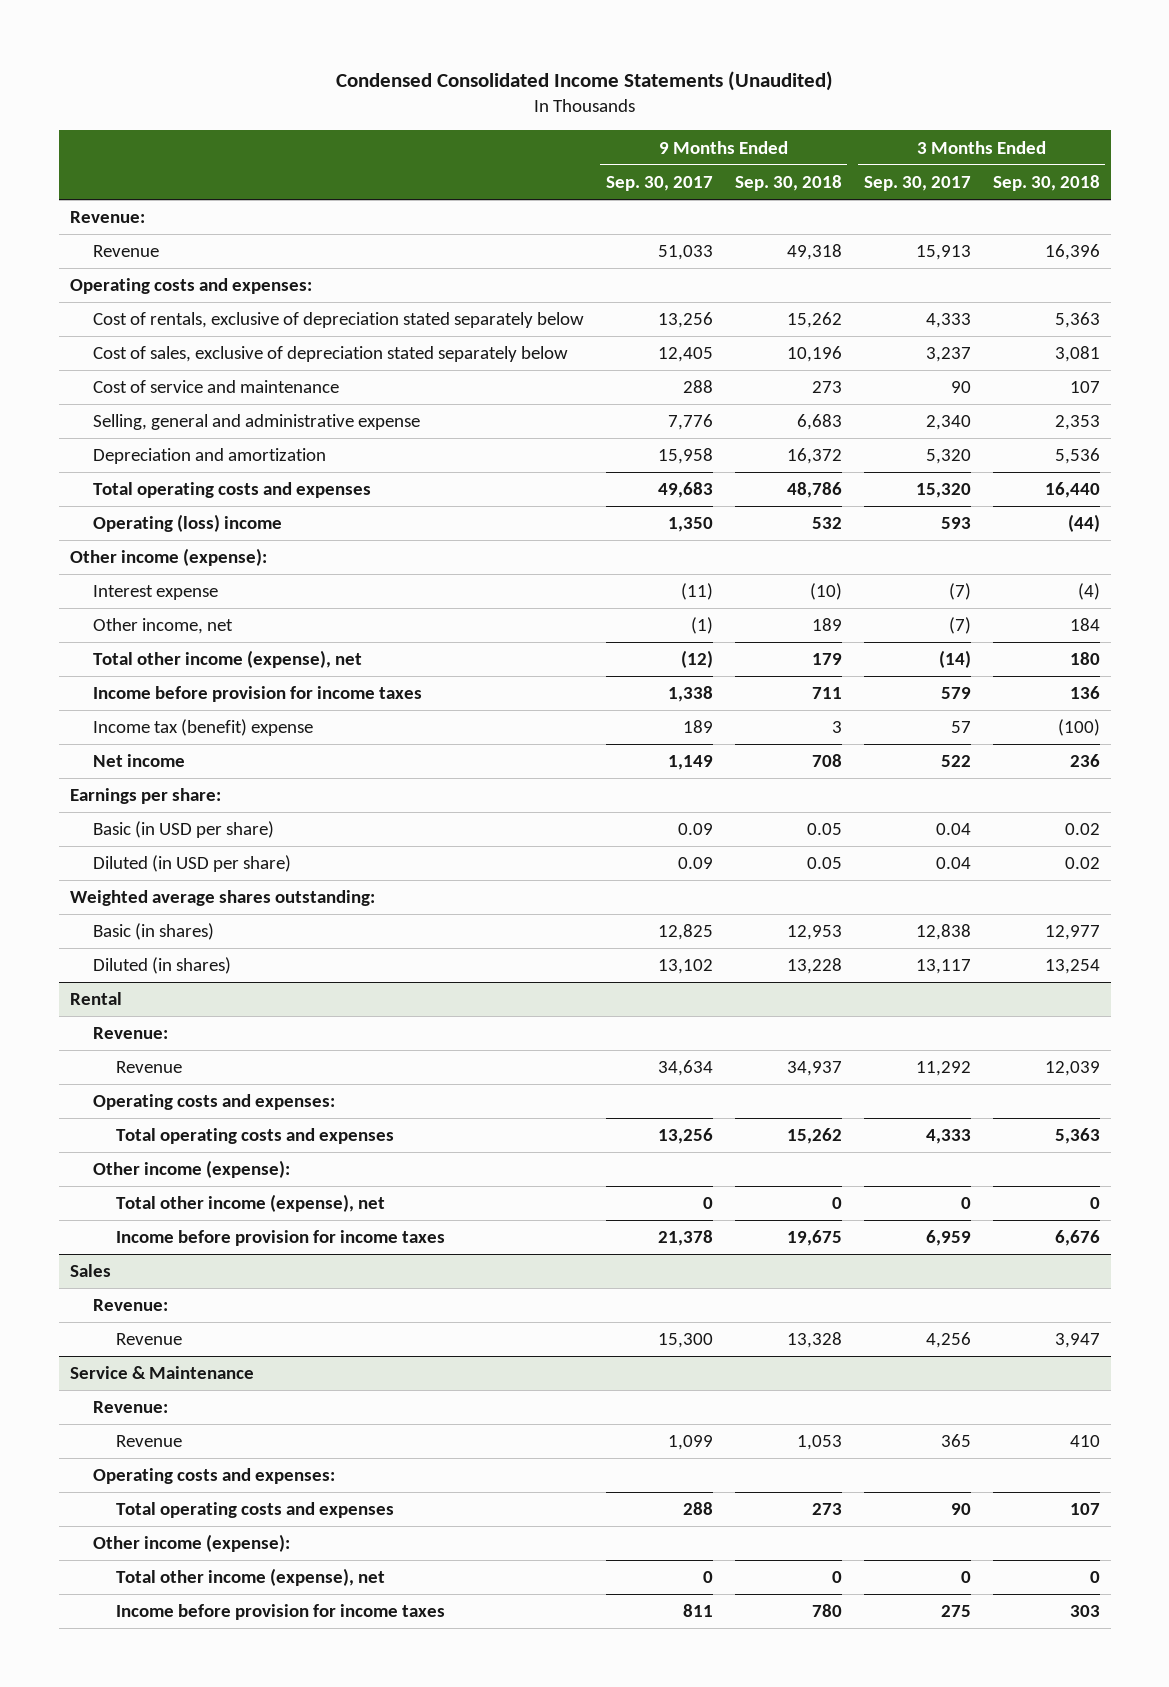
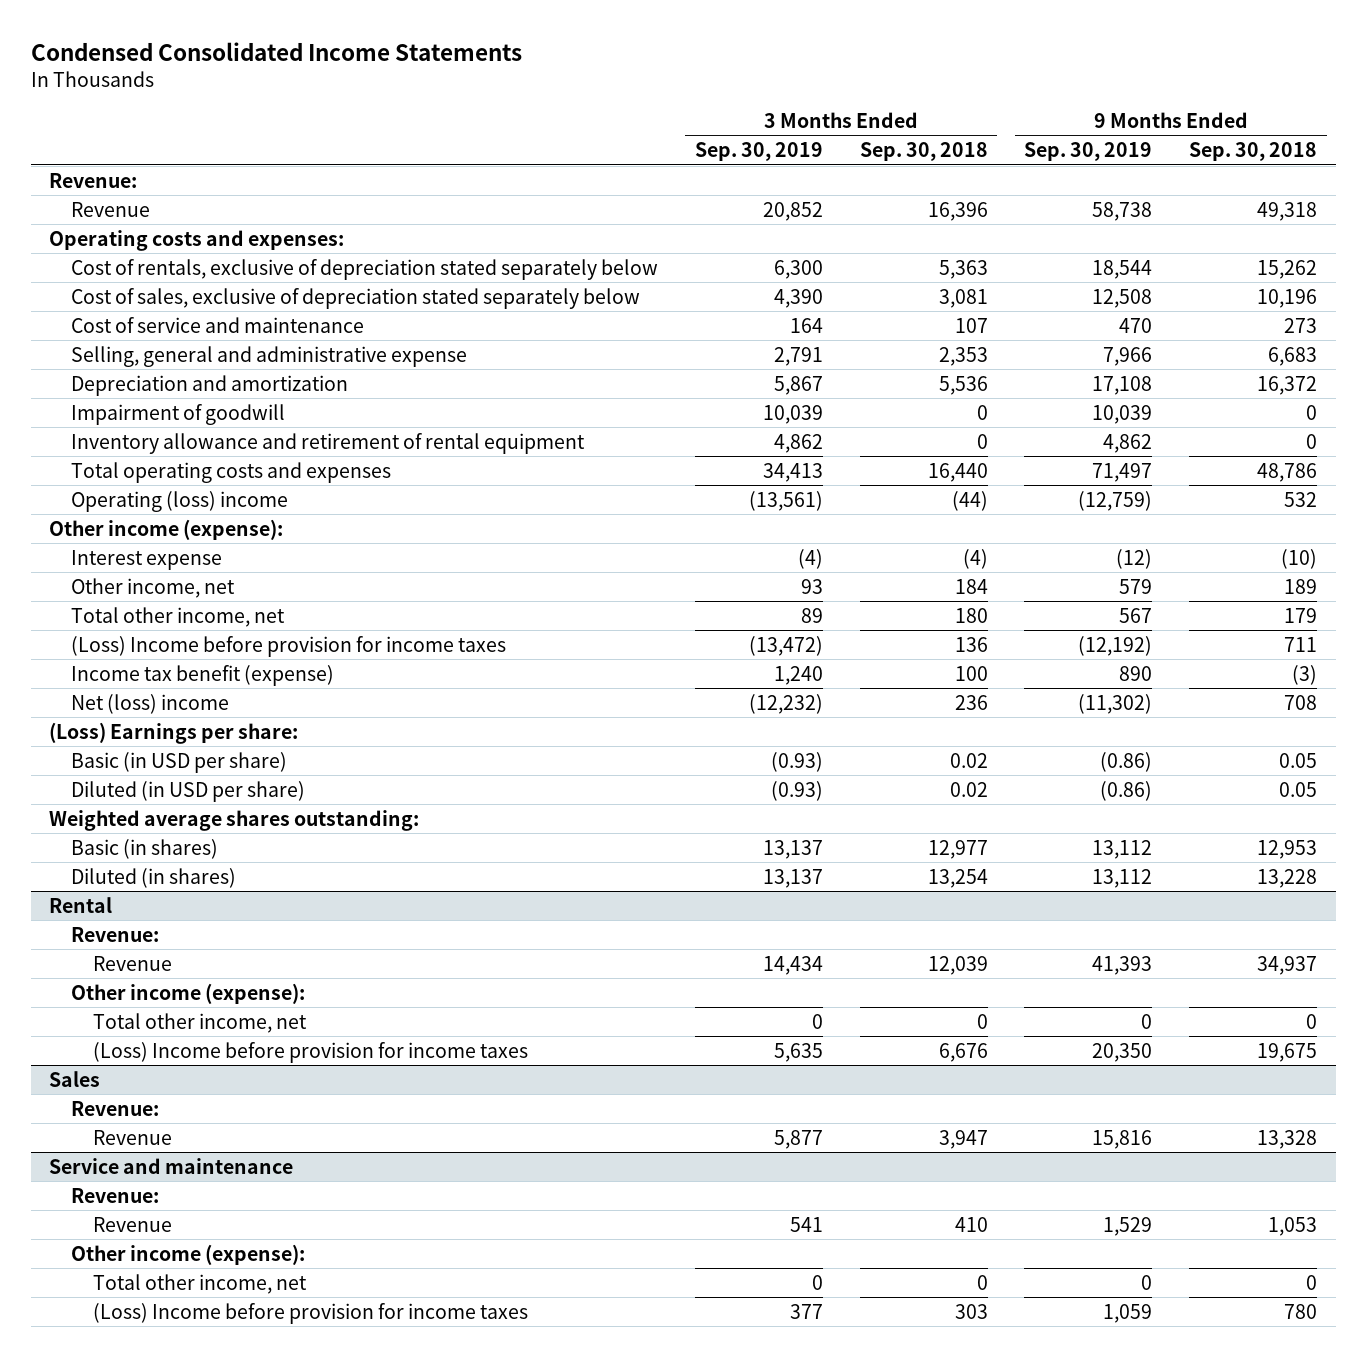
- Condensed Consolidated Income Statements (Unaudited)
+ Condensed Consolidated Income Statements
- | 9 Months Ended Sep. 30, 2017 | 9 Months Ended Sep. 30, 2018 | 3 Months Ended Sep. 30, 2017 | 3 Months Ended Sep. 30, 2018
+ | 3 Months Ended Sep. 30, 2019 | 3 Months Ended Sep. 30, 2018 | 9 Months Ended Sep. 30, 2019 | 9 Months Ended Sep. 30, 2018
+ Impairment of goodwill | 10,039 | 0 | 10,039 | 0
+ Inventory allowance and retirement of rental equipment | 4,862 | 0 | 4,862 | 0
- Total other income (expense), net | (12) | 179 | (14) | 180
- Income before provision for income taxes | 1,338 | 711 | 579 | 136
- Income tax (benefit) expense | 189 | 3 | 57 | (100)
- Net income | 1,149 | 708 | 522 | 236
- Earnings per share:
+ Total other income, net | 89 | 180 | 567 | 179
+ (Loss) Income before provision for income taxes | (13,472) | 136 | (12,192) | 711
+ Income tax benefit (expense) | 1,240 | 100 | 890 | (3)
+ Net (loss) income | (12,232) | 236 | (11,302) | 708
+ (Loss) Earnings per share:
@ Rental
- Operating costs and expenses:
- Total operating costs and expenses | 13,256 | 15,262 | 4,333 | 5,363
- Total other income (expense), net | 0 | 0 | 0 | 0
- Income before provision for income taxes | 21,378 | 19,675 | 6,959 | 6,676
+ Total other income, net | 0 | 0 | 0 | 0
+ (Loss) Income before provision for income taxes | 5,635 | 6,676 | 20,350 | 19,675
- Service & Maintenance
+ Service and maintenance
- Operating costs and expenses:
- Total operating costs and expenses | 288 | 273 | 90 | 107
- Total other income (expense), net | 0 | 0 | 0 | 0
- Income before provision for income taxes | 811 | 780 | 275 | 303
+ Total other income, net | 0 | 0 | 0 | 0
+ (Loss) Income before provision for income taxes | 377 | 303 | 1,059 | 780

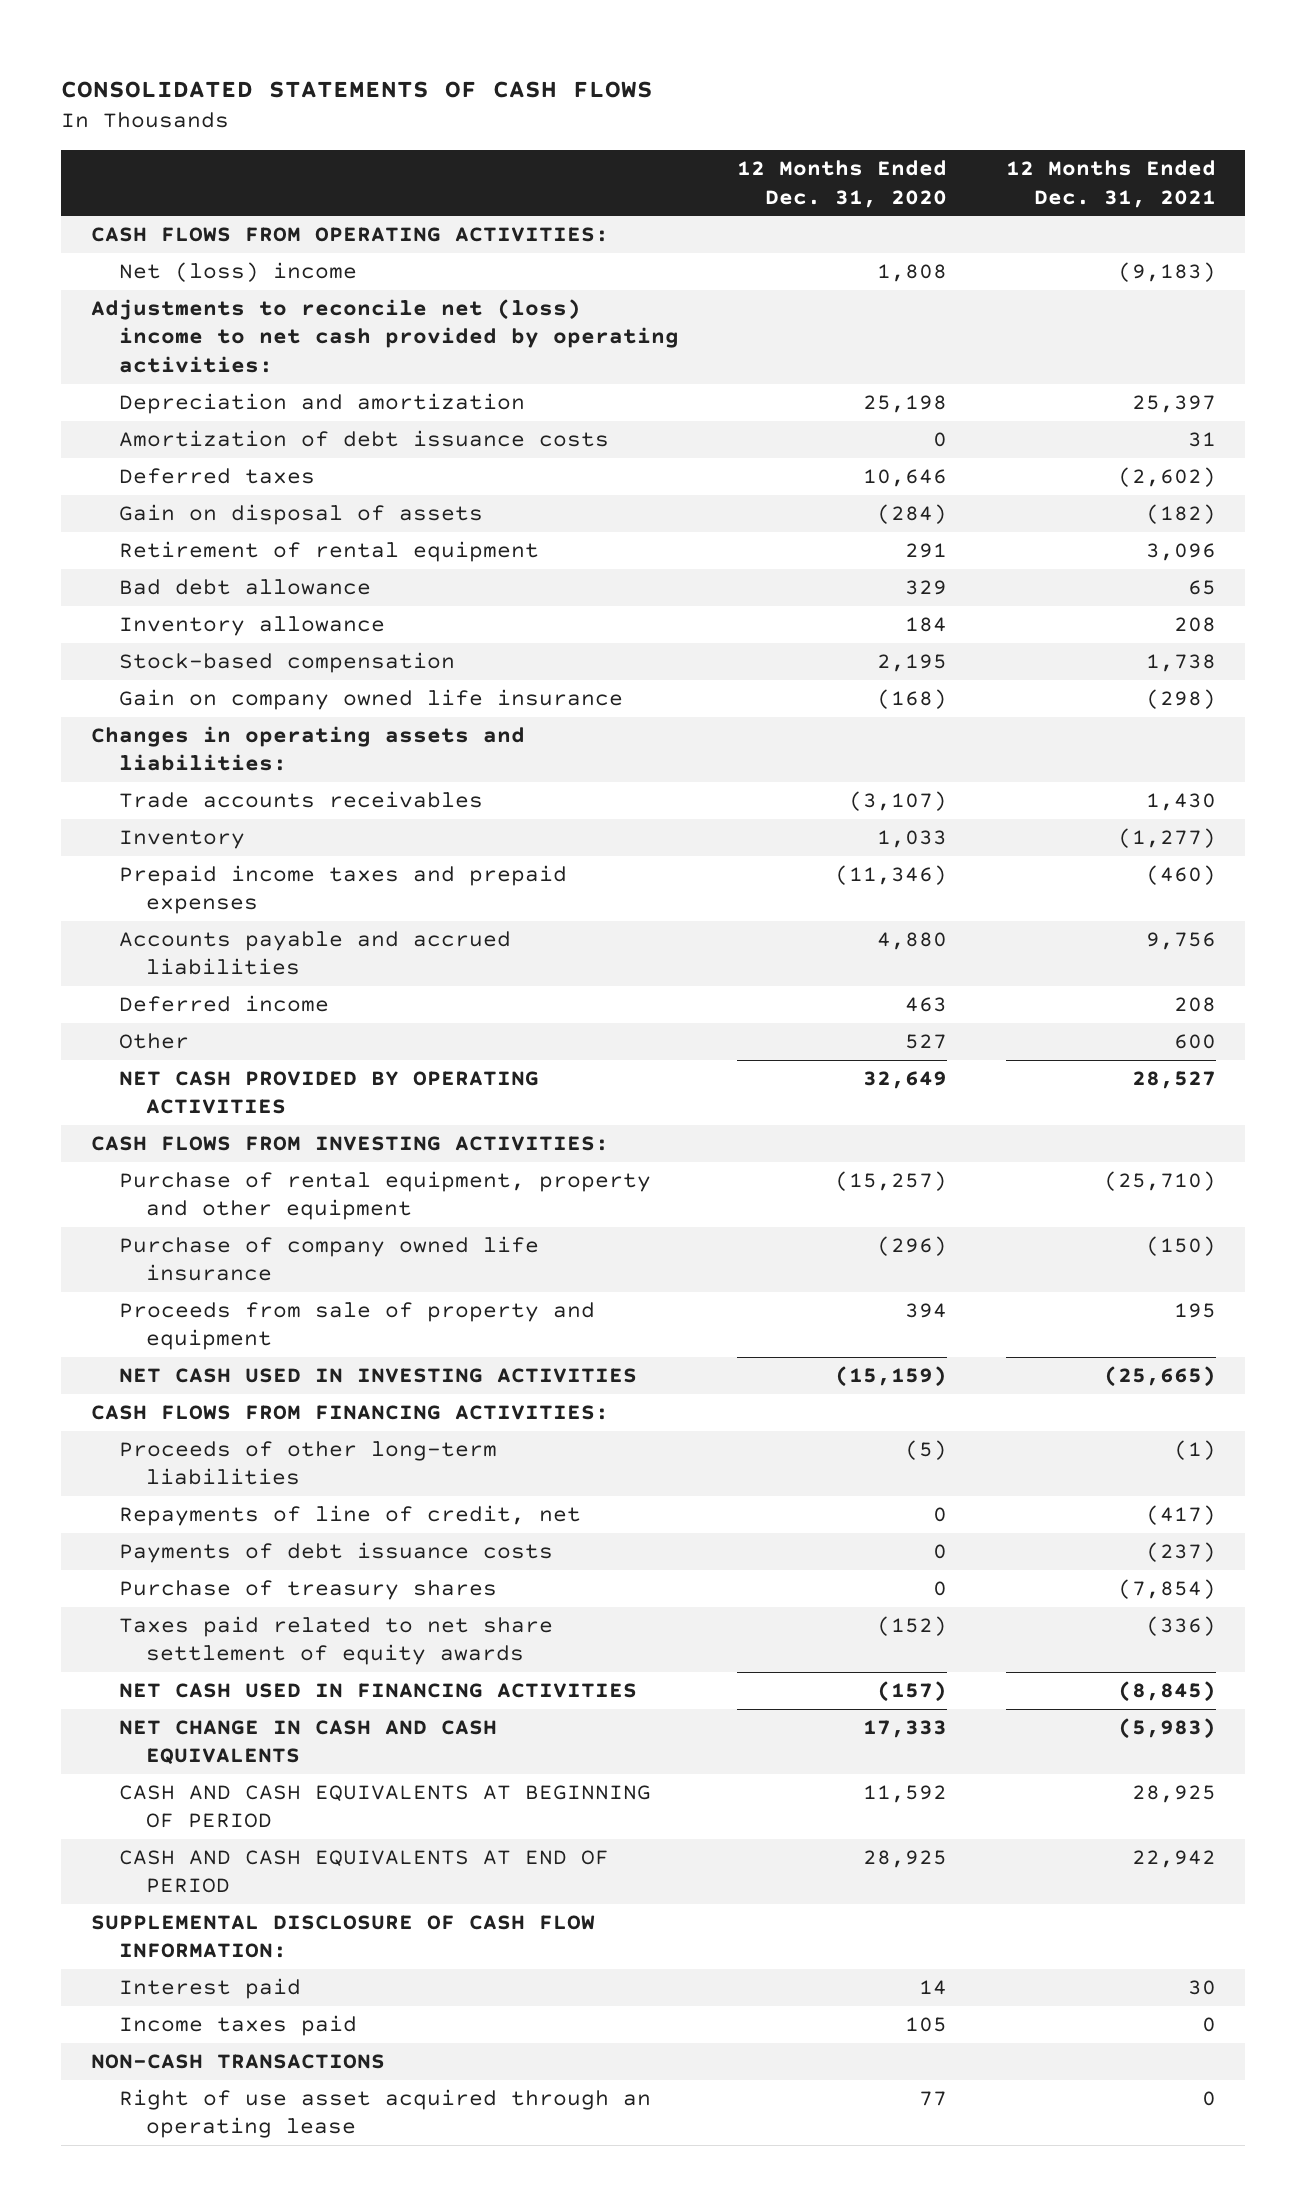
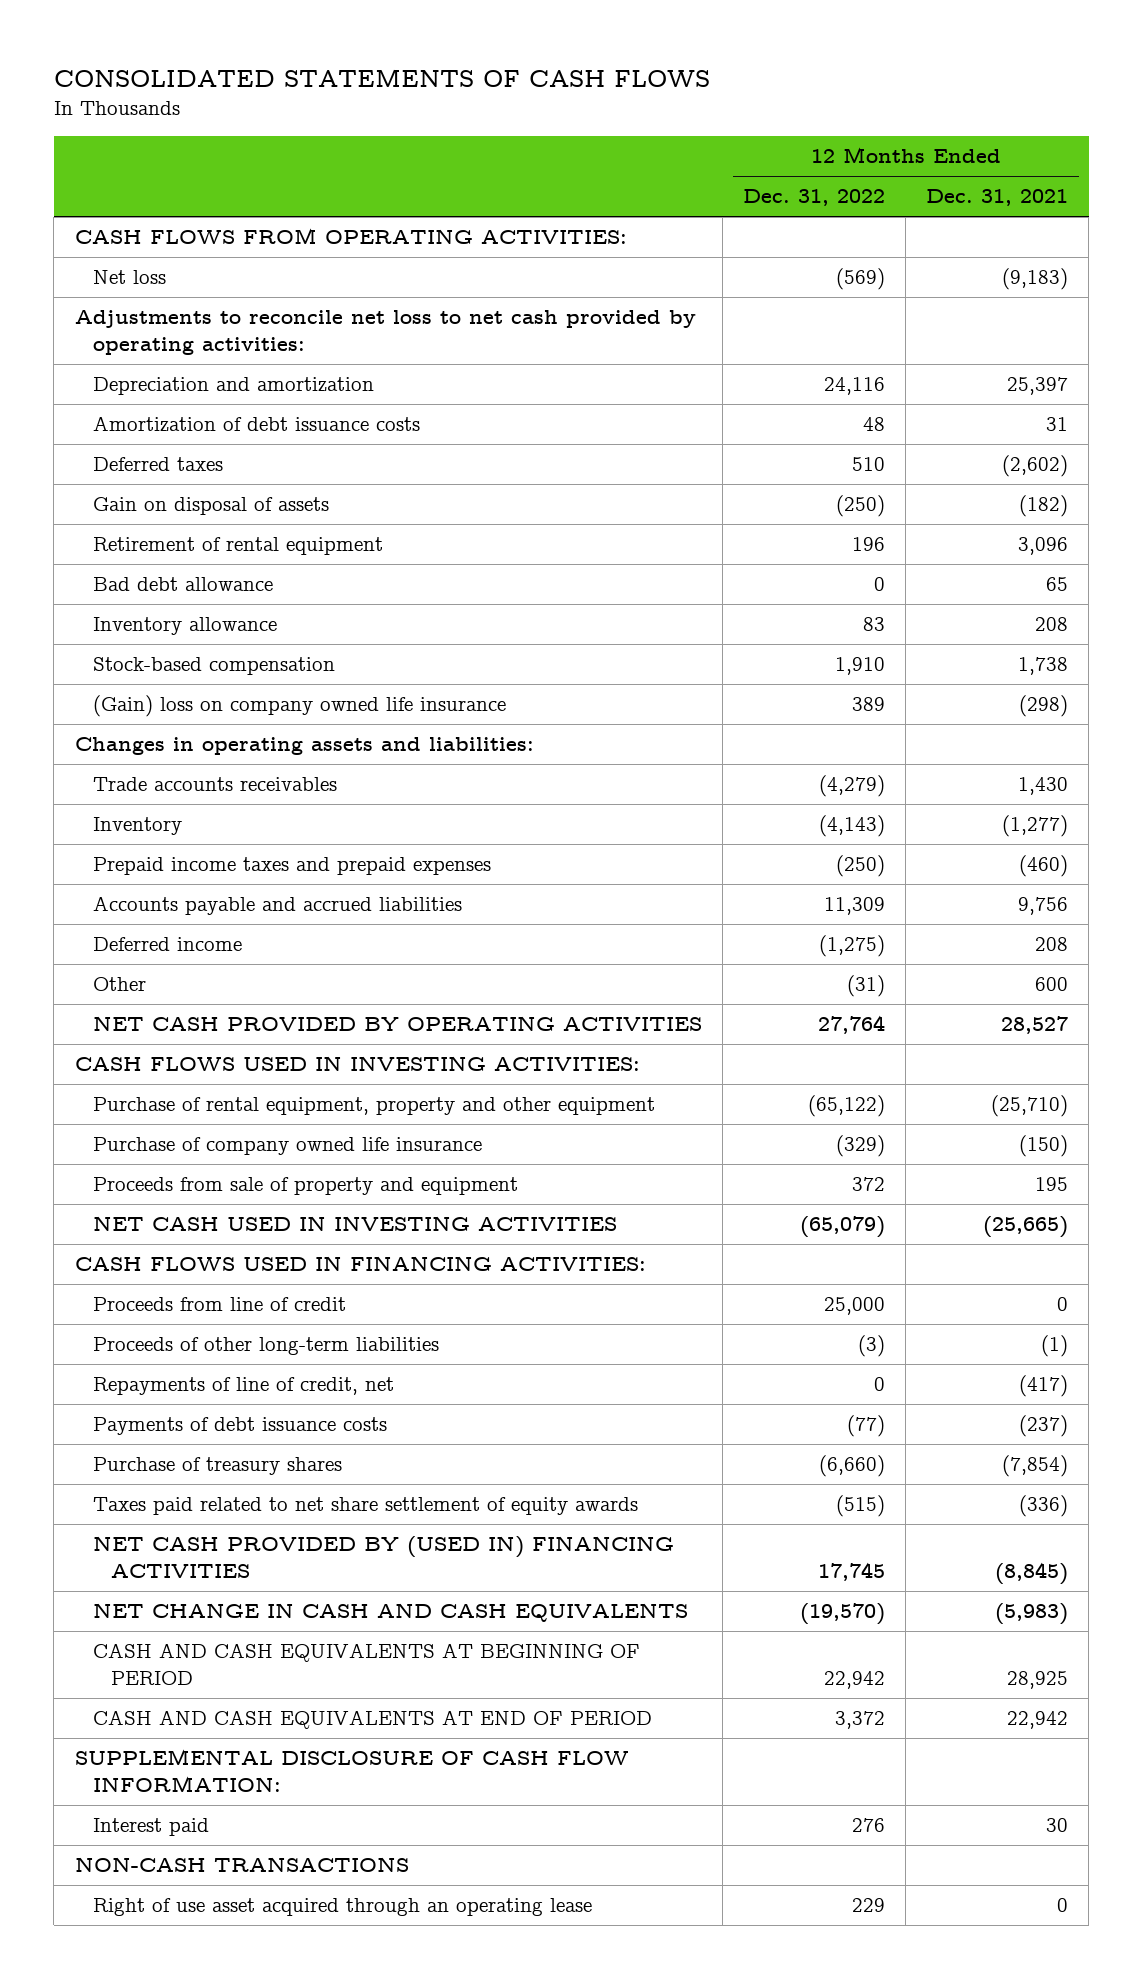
- | 12 Months Ended Dec. 31, 2020 | 12 Months Ended Dec. 31, 2021
+ | 12 Months Ended Dec. 31, 2022 | 12 Months Ended Dec. 31, 2021
- Net (loss) income | 1,808 | (9,183)
- Adjustments to reconcile net (loss) income to net cash provided by operating activities:
+ Net loss | (569) | (9,183)
+ Adjustments to reconcile net loss to net cash provided by operating activities:
- Gain on company owned life insurance | (168) | (298)
+ (Gain) loss on company owned life insurance | 389 | (298)
- CASH FLOWS FROM INVESTING ACTIVITIES:
+ CASH FLOWS USED IN INVESTING ACTIVITIES:
- CASH FLOWS FROM FINANCING ACTIVITIES:
+ CASH FLOWS USED IN FINANCING ACTIVITIES:
+ Proceeds from line of credit | 25,000 | 0
- NET CASH USED IN FINANCING ACTIVITIES | (157) | (8,845)
+ NET CASH PROVIDED BY (USED IN) FINANCING ACTIVITIES | 17,745 | (8,845)
- Income taxes paid | 105 | 0

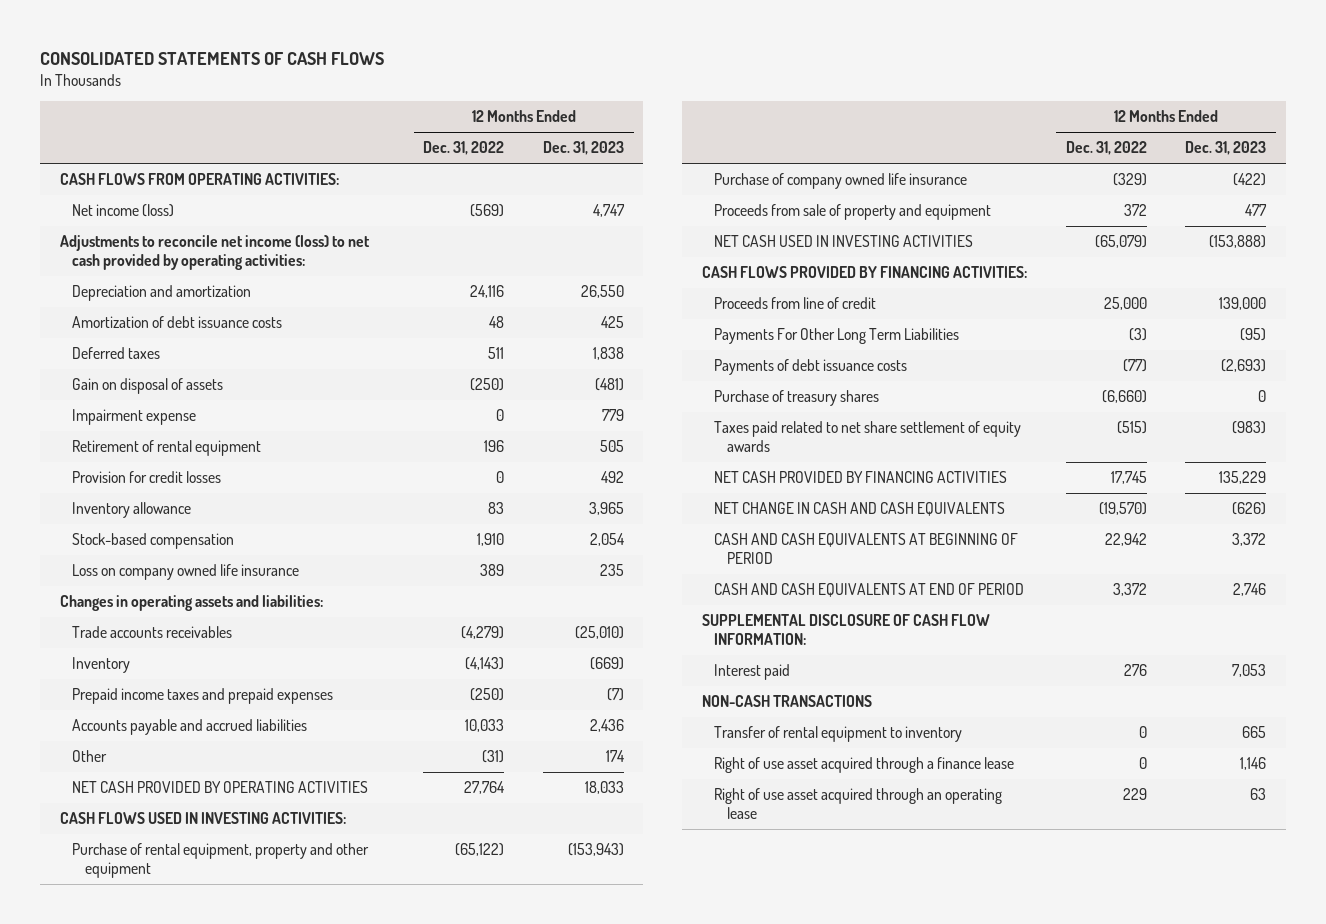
- | 12 Months Ended Dec. 31, 2022 | 12 Months Ended Dec. 31, 2021
+ | 12 Months Ended Dec. 31, 2022 | 12 Months Ended Dec. 31, 2023
- Net loss | (569) | (9,183)
- Adjustments to reconcile net loss to net cash provided by operating activities:
+ Net income (loss) | (569) | 4,747
+ Adjustments to reconcile net income (loss) to net cash provided by operating activities:
- Deferred taxes | 510 | (2,602)
+ Deferred taxes | 511 | 1,838
+ Impairment expense | 0 | 779
- Bad debt allowance | 0 | 65
+ Provision for credit losses | 0 | 492
- (Gain) loss on company owned life insurance | 389 | (298)
+ Loss on company owned life insurance | 389 | 235
- Accounts payable and accrued liabilities | 11,309 | 9,756
- Deferred income | (1,275) | 208
+ Accounts payable and accrued liabilities | 10,033 | 2,436
- CASH FLOWS USED IN FINANCING ACTIVITIES:
+ CASH FLOWS PROVIDED BY FINANCING ACTIVITIES:
- Proceeds of other long-term liabilities | (3) | (1)
- Repayments of line of credit, net | 0 | (417)
+ Payments For Other Long Term Liabilities | (3) | (95)
- NET CASH PROVIDED BY (USED IN) FINANCING ACTIVITIES | 17,745 | (8,845)
+ NET CASH PROVIDED BY FINANCING ACTIVITIES | 17,745 | 135,229
+ Transfer of rental equipment to inventory | 0 | 665
+ Right of use asset acquired through a finance lease | 0 | 1,146

